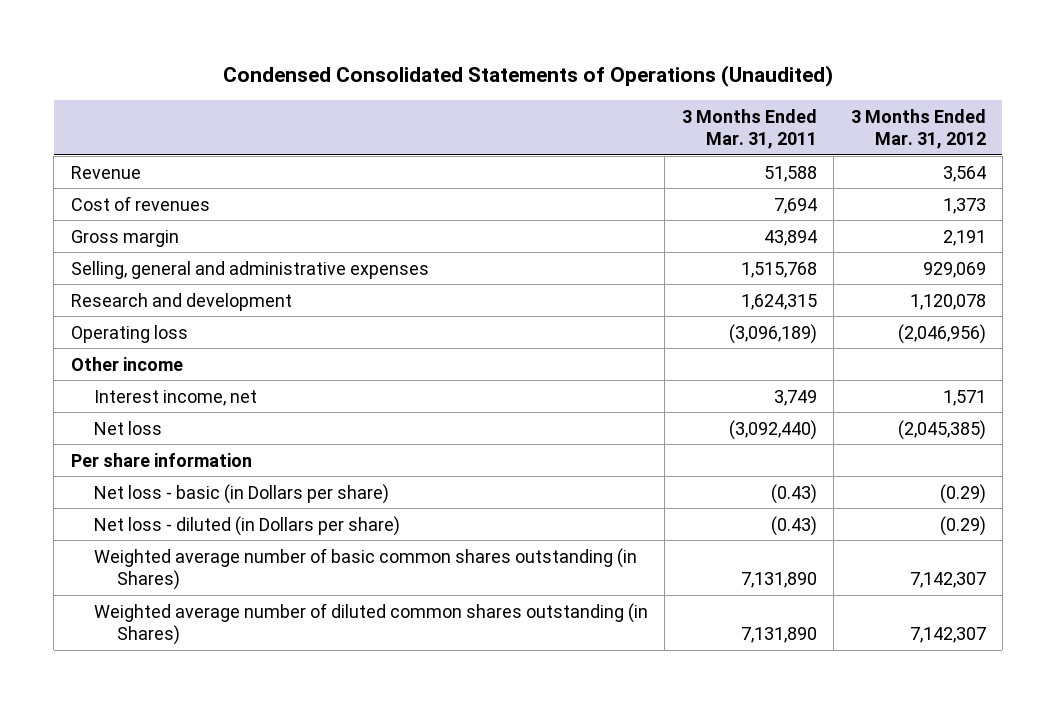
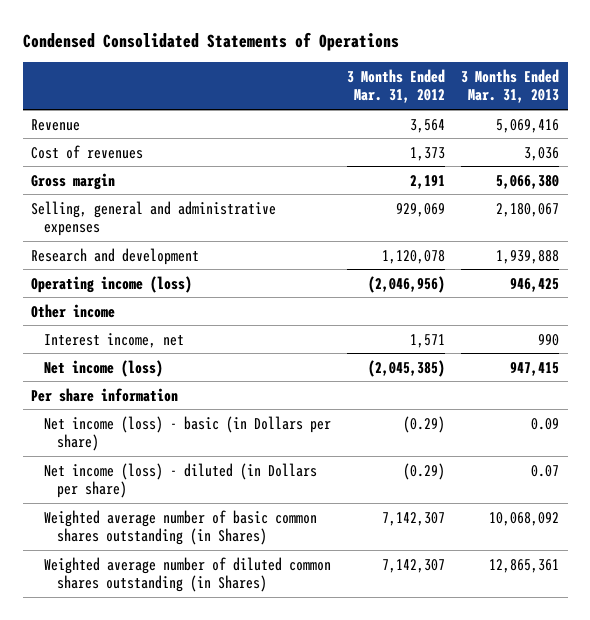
- Condensed Consolidated Statements of Operations (Unaudited)
+ Condensed Consolidated Statements of Operations
- | 3 Months Ended Mar. 31, 2011 | 3 Months Ended Mar. 31, 2012
+ | 3 Months Ended Mar. 31, 2012 | 3 Months Ended Mar. 31, 2013
- Operating loss | (3,096,189) | (2,046,956)
+ Operating income (loss) | (2,046,956) | 946,425
- Net loss | (3,092,440) | (2,045,385)
+ Net income (loss) | (2,045,385) | 947,415
- Net loss - basic (in Dollars per share) | (0.43) | (0.29)
- Net loss - diluted (in Dollars per share) | (0.43) | (0.29)
+ Net income (loss) - basic (in Dollars per share) | (0.29) | 0.09
+ Net income (loss) - diluted (in Dollars per share) | (0.29) | 0.07

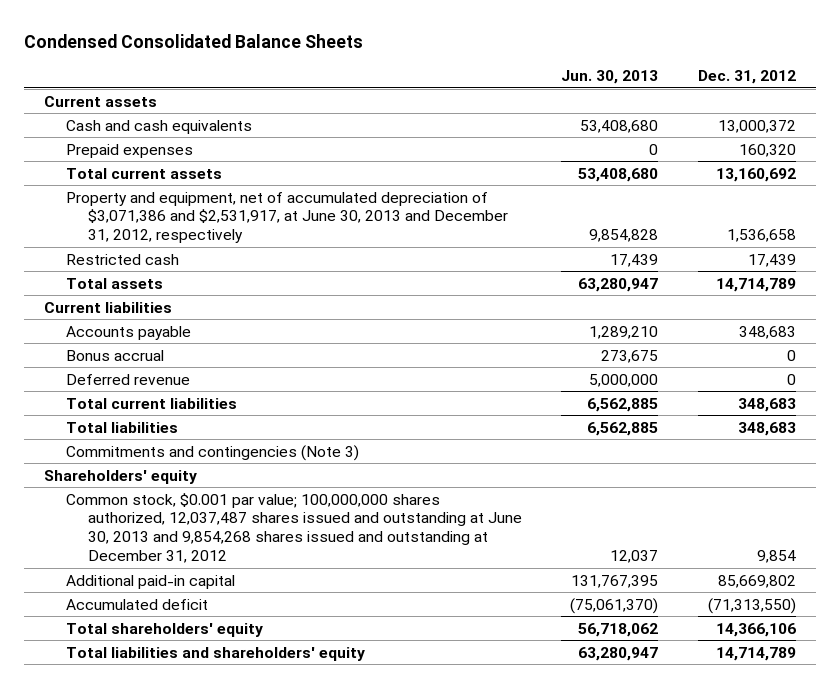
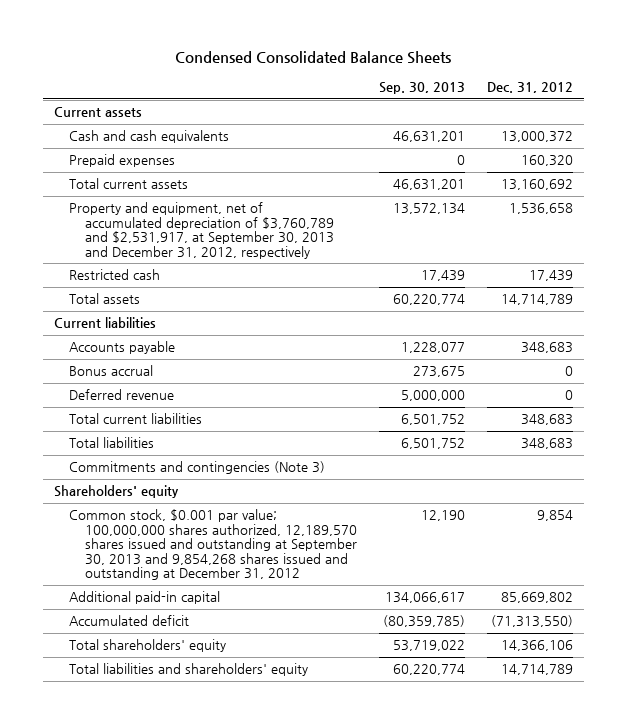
- | Jun. 30, 2013 | Dec. 31, 2012
+ | Sep. 30, 2013 | Dec. 31, 2012
- Property and equipment, net of accumulated depreciation of $3,071,386 and $2,531,917, at June 30, 2013 and December 31, 2012, respectively | 9,854,828 | 1,536,658
+ Property and equipment, net of accumulated depreciation of $3,760,789 and $2,531,917, at September 30, 2013 and December 31, 2012, respectively | 13,572,134 | 1,536,658
- Common stock, $0.001 par value; 100,000,000 shares authorized, 12,037,487 shares issued and outstanding at June 30, 2013 and 9,854,268 shares issued and outstanding at December 31, 2012 | 12,037 | 9,854
+ Common stock, $0.001 par value; 100,000,000 shares authorized, 12,189,570 shares issued and outstanding at September 30, 2013 and 9,854,268 shares issued and outstanding at December 31, 2012 | 12,190 | 9,854

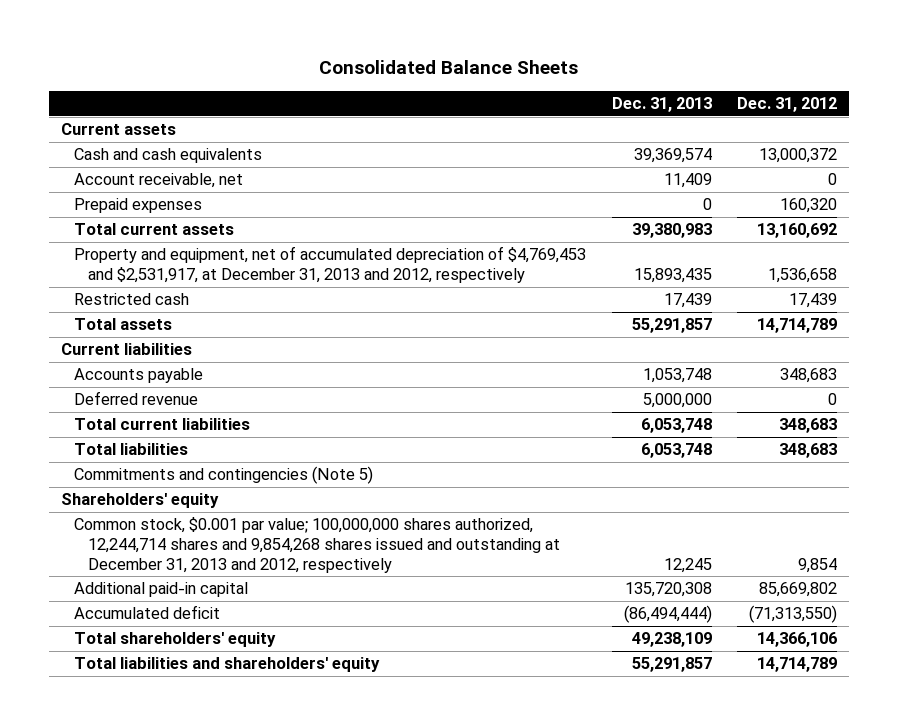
- Condensed Consolidated Balance Sheets
+ Consolidated Balance Sheets
- | Sep. 30, 2013 | Dec. 31, 2012
+ | Dec. 31, 2013 | Dec. 31, 2012
+ Account receivable, net | 11,409 | 0
- Property and equipment, net of accumulated depreciation of $3,760,789 and $2,531,917, at September 30, 2013 and December 31, 2012, respectively | 13,572,134 | 1,536,658
+ Property and equipment, net of accumulated depreciation of $4,769,453 and $2,531,917, at December 31, 2013 and 2012, respectively | 15,893,435 | 1,536,658
- Bonus accrual | 273,675 | 0
- Commitments and contingencies (Note 3)
+ Commitments and contingencies (Note 5)
- Common stock, $0.001 par value; 100,000,000 shares authorized, 12,189,570 shares issued and outstanding at September 30, 2013 and 9,854,268 shares issued and outstanding at December 31, 2012 | 12,190 | 9,854
+ Common stock, $0.001 par value; 100,000,000 shares authorized, 12,244,714 shares and 9,854,268 shares issued and outstanding at December 31, 2013 and 2012, respectively | 12,245 | 9,854

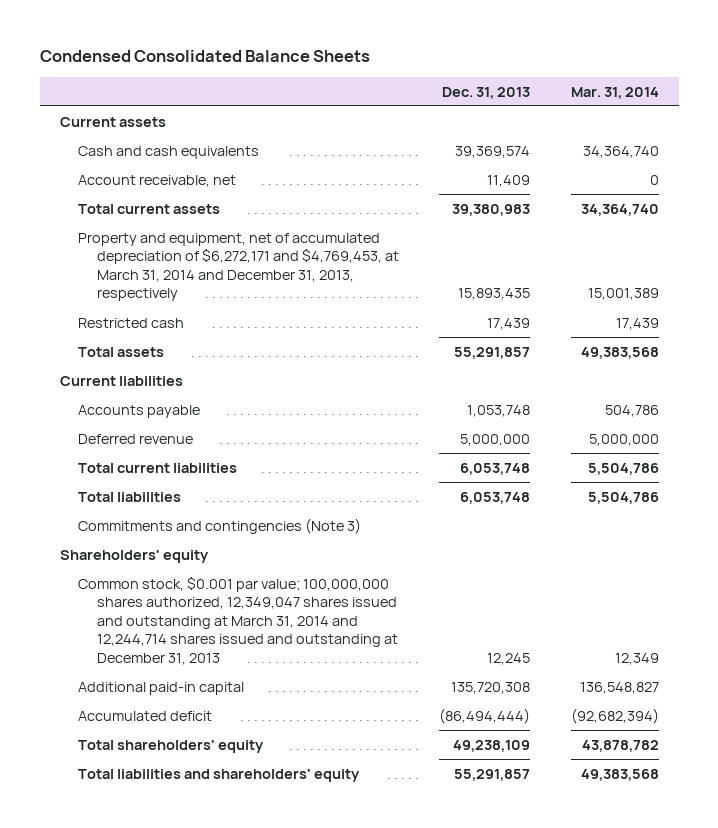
- Consolidated Balance Sheets
+ Condensed Consolidated Balance Sheets
- | Dec. 31, 2013 | Dec. 31, 2012
+ | Dec. 31, 2013 | Mar. 31, 2014
- Prepaid expenses | 0 | 160,320
- Property and equipment, net of accumulated depreciation of $4,769,453 and $2,531,917, at December 31, 2013 and 2012, respectively | 15,893,435 | 1,536,658
+ Property and equipment, net of accumulated depreciation of $6,272,171 and $4,769,453, at March 31, 2014 and December 31, 2013, respectively | 15,893,435 | 15,001,389
- Commitments and contingencies (Note 5)
+ Commitments and contingencies (Note 3)
- Common stock, $0.001 par value; 100,000,000 shares authorized, 12,244,714 shares and 9,854,268 shares issued and outstanding at December 31, 2013 and 2012, respectively | 12,245 | 9,854
+ Common stock, $0.001 par value; 100,000,000 shares authorized, 12,349,047 shares issued and outstanding at March 31, 2014 and 12,244,714 shares issued and outstanding at December 31, 2013 | 12,245 | 12,349

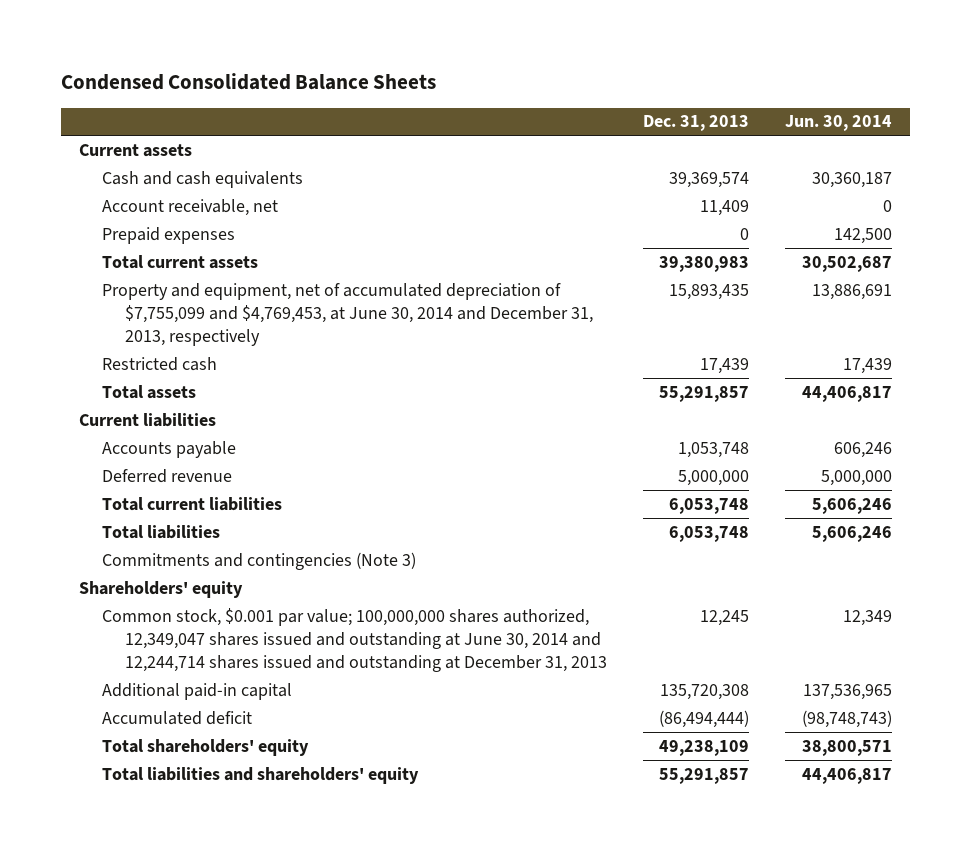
- | Dec. 31, 2013 | Mar. 31, 2014
+ | Dec. 31, 2013 | Jun. 30, 2014
+ Prepaid expenses | 0 | 142,500
- Property and equipment, net of accumulated depreciation of $6,272,171 and $4,769,453, at March 31, 2014 and December 31, 2013, respectively | 15,893,435 | 15,001,389
+ Property and equipment, net of accumulated depreciation of $7,755,099 and $4,769,453, at June 30, 2014 and December 31, 2013, respectively | 15,893,435 | 13,886,691
- Common stock, $0.001 par value; 100,000,000 shares authorized, 12,349,047 shares issued and outstanding at March 31, 2014 and 12,244,714 shares issued and outstanding at December 31, 2013 | 12,245 | 12,349
+ Common stock, $0.001 par value; 100,000,000 shares authorized, 12,349,047 shares issued and outstanding at June 30, 2014 and 12,244,714 shares issued and outstanding at December 31, 2013 | 12,245 | 12,349

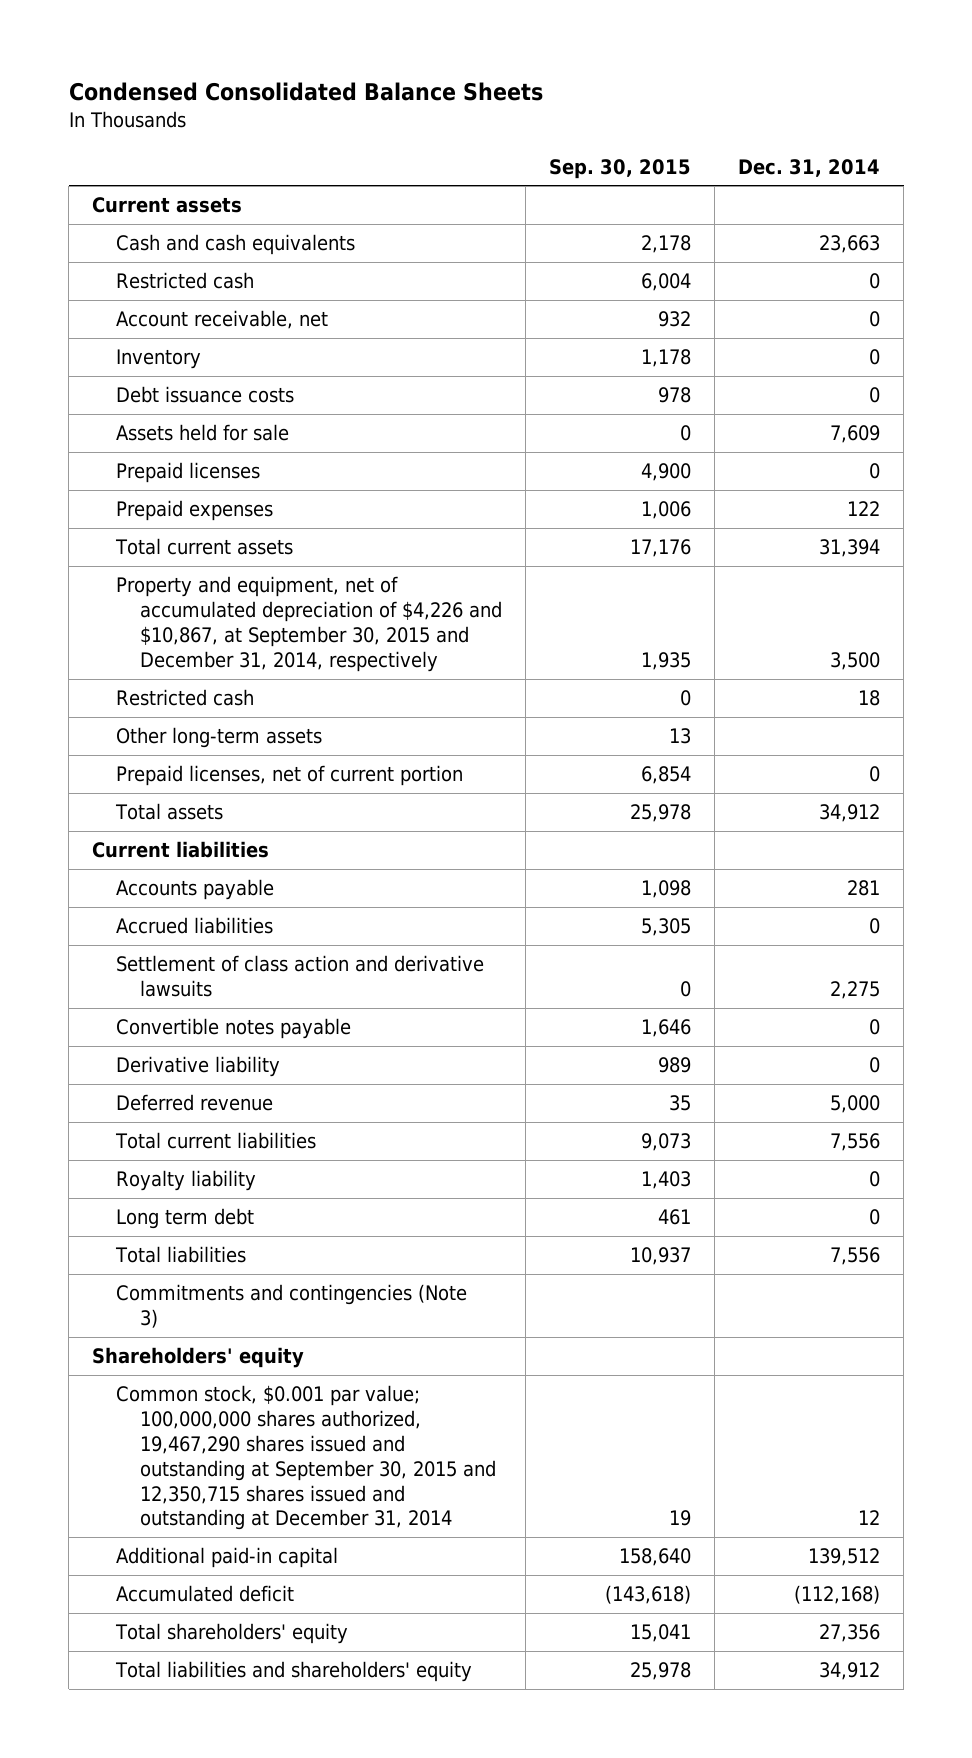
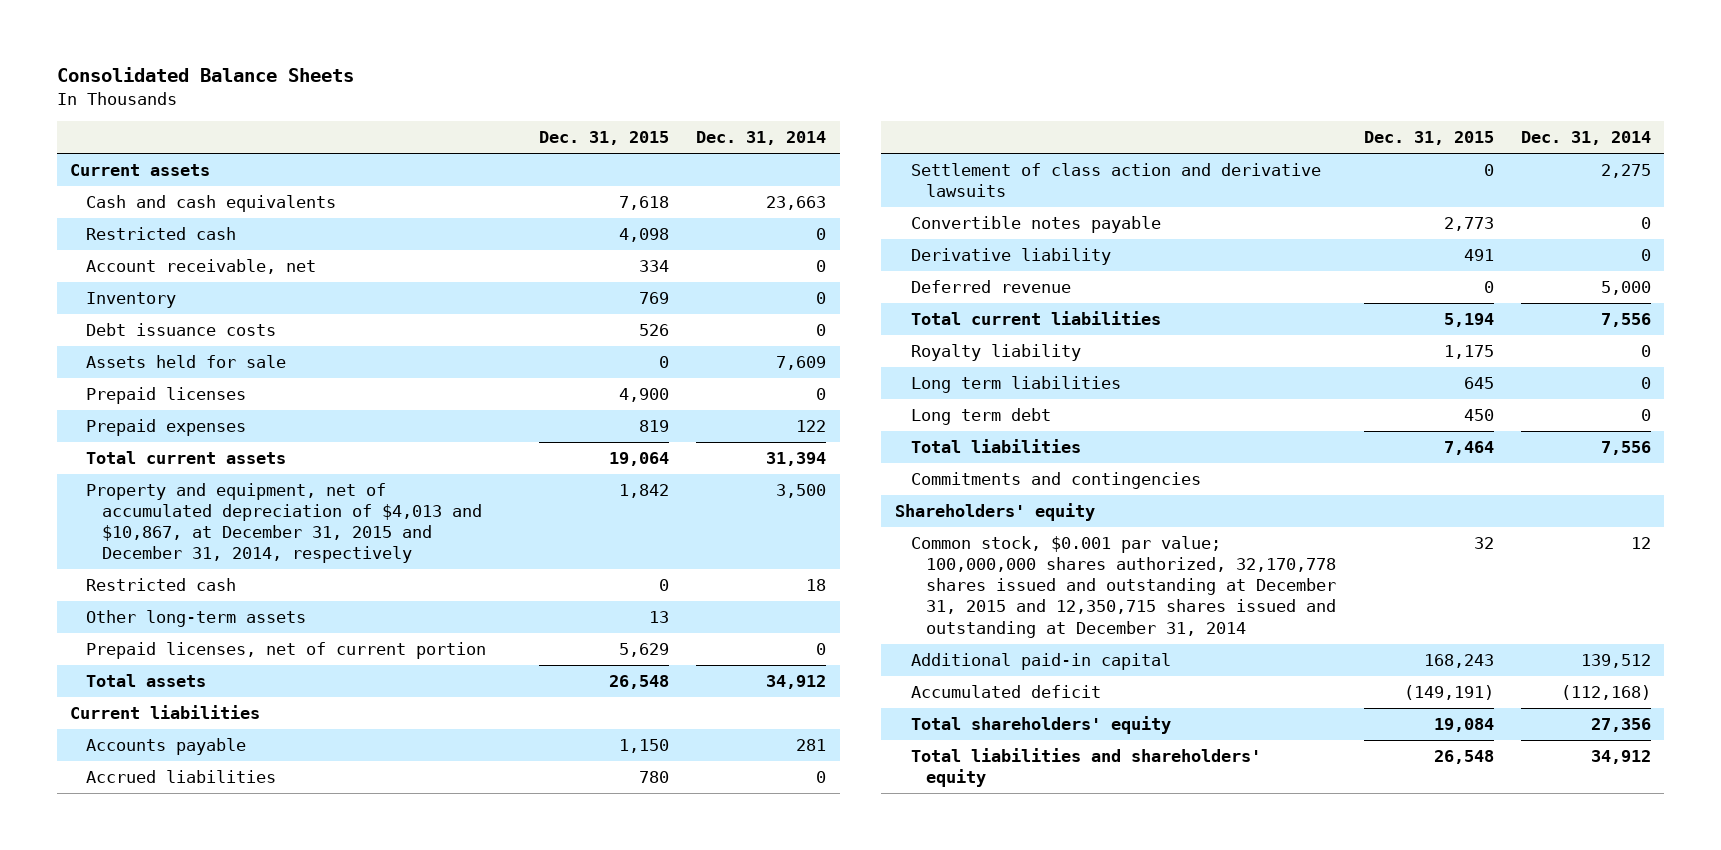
- Condensed Consolidated Balance Sheets
+ Consolidated Balance Sheets
- | Sep. 30, 2015 | Dec. 31, 2014
+ | Dec. 31, 2015 | Dec. 31, 2014
- Property and equipment, net of accumulated depreciation of $4,226 and $10,867, at September 30, 2015 and December 31, 2014, respectively | 1,935 | 3,500
+ Property and equipment, net of accumulated depreciation of $4,013 and $10,867, at December 31, 2015 and December 31, 2014, respectively | 1,842 | 3,500
+ Long term liabilities | 645 | 0
- Commitments and contingencies (Note 3)
+ Commitments and contingencies
- Common stock, $0.001 par value; 100,000,000 shares authorized, 19,467,290 shares issued and outstanding at September 30, 2015 and 12,350,715 shares issued and outstanding at December 31, 2014 | 19 | 12
+ Common stock, $0.001 par value; 100,000,000 shares authorized, 32,170,778 shares issued and outstanding at December 31, 2015 and 12,350,715 shares issued and outstanding at December 31, 2014 | 32 | 12

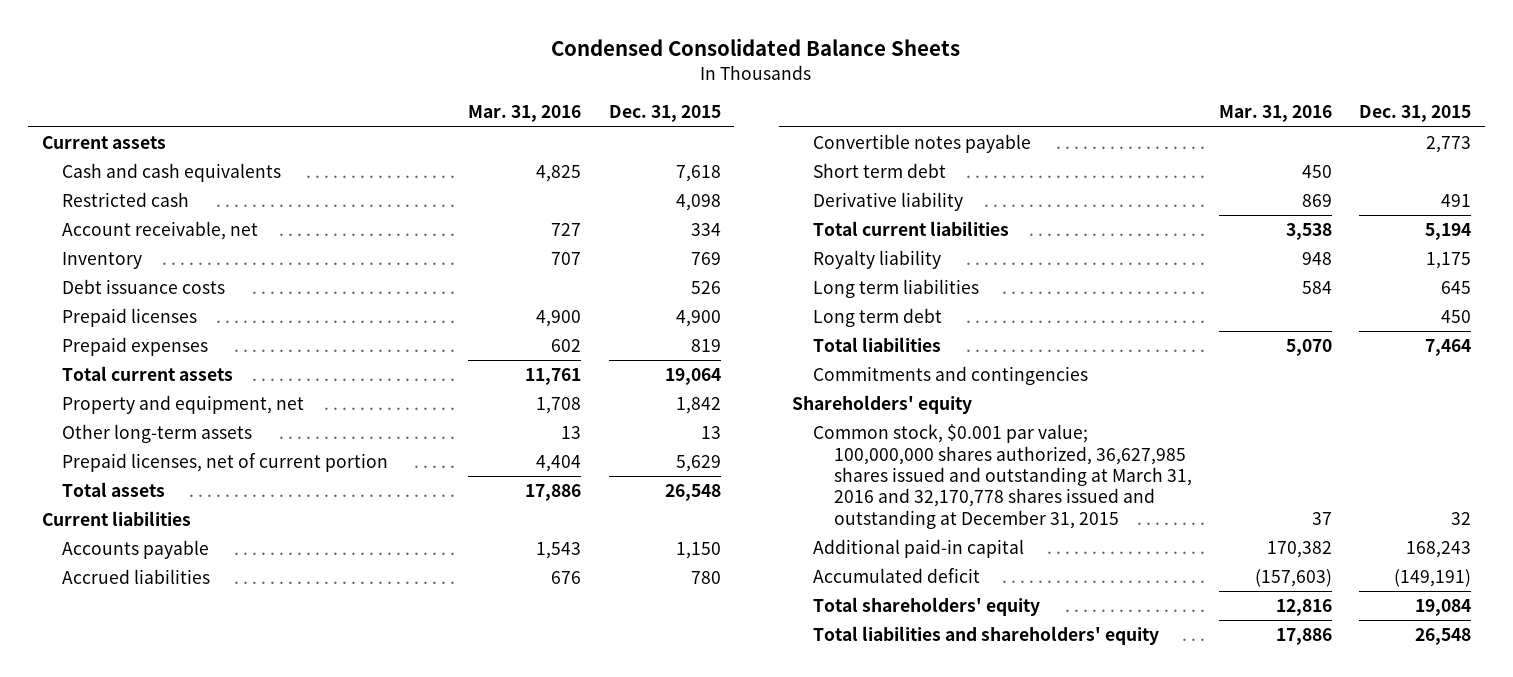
- Consolidated Balance Sheets
+ Condensed Consolidated Balance Sheets
- | Dec. 31, 2015 | Dec. 31, 2014
+ | Mar. 31, 2016 | Dec. 31, 2015
- Assets held for sale | 0 | 7,609
- Property and equipment, net of accumulated depreciation of $4,013 and $10,867, at December 31, 2015 and December 31, 2014, respectively | 1,842 | 3,500
- Restricted cash | 0 | 18
+ Property and equipment, net | 1,708 | 1,842
- Settlement of class action and derivative lawsuits | 0 | 2,275
+ Short term debt | 450 |
- Deferred revenue | 0 | 5,000
- Common stock, $0.001 par value; 100,000,000 shares authorized, 32,170,778 shares issued and outstanding at December 31, 2015 and 12,350,715 shares issued and outstanding at December 31, 2014 | 32 | 12
+ Common stock, $0.001 par value; 100,000,000 shares authorized, 36,627,985 shares issued and outstanding at March 31, 2016 and 32,170,778 shares issued and outstanding at December 31, 2015 | 37 | 32

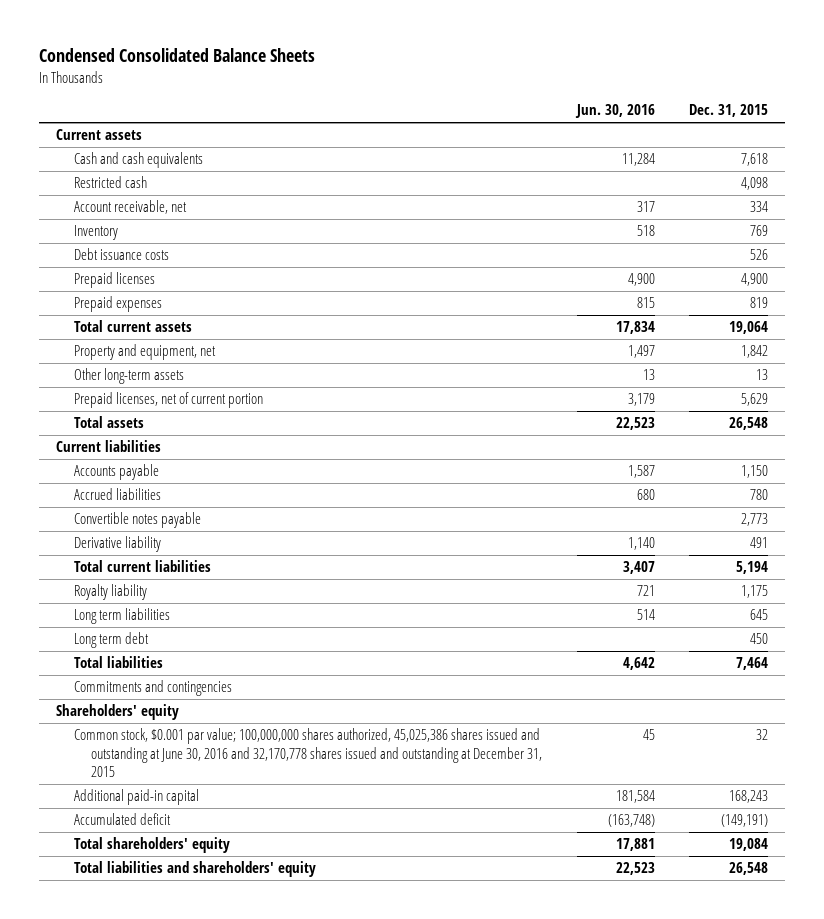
- | Mar. 31, 2016 | Dec. 31, 2015
+ | Jun. 30, 2016 | Dec. 31, 2015
- Short term debt | 450 |
- Common stock, $0.001 par value; 100,000,000 shares authorized, 36,627,985 shares issued and outstanding at March 31, 2016 and 32,170,778 shares issued and outstanding at December 31, 2015 | 37 | 32
+ Common stock, $0.001 par value; 100,000,000 shares authorized, 45,025,386 shares issued and outstanding at June 30, 2016 and 32,170,778 shares issued and outstanding at December 31, 2015 | 45 | 32

